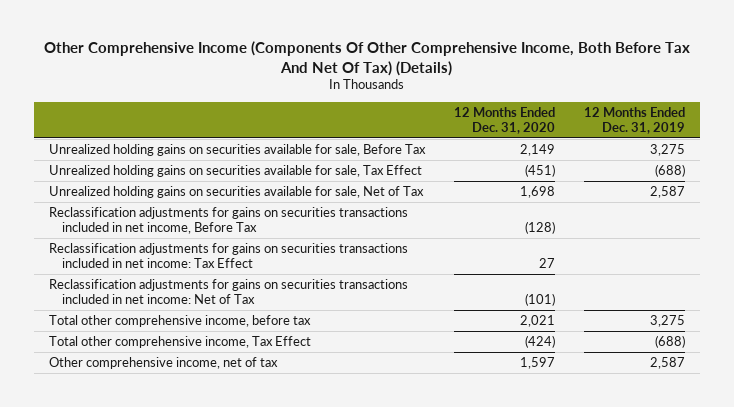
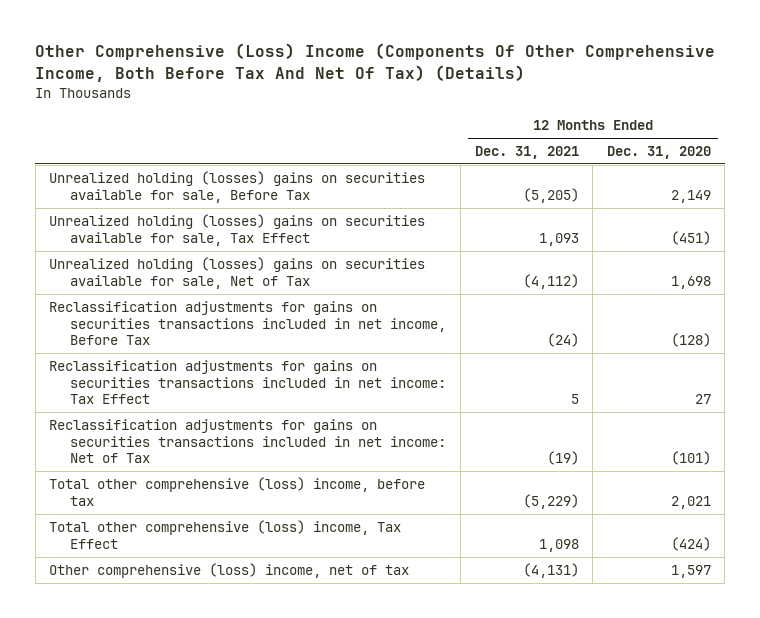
- Other Comprehensive Income (Components Of Other Comprehensive Income, Both Before Tax And Net Of Tax) (Details)
+ Other Comprehensive (Loss) Income (Components Of Other Comprehensive Income, Both Before Tax And Net Of Tax) (Details)
- | 12 Months Ended Dec. 31, 2020 | 12 Months Ended Dec. 31, 2019
+ | 12 Months Ended Dec. 31, 2021 | 12 Months Ended Dec. 31, 2020
- Unrealized holding gains on securities available for sale, Before Tax | 2,149 | 3,275
- Unrealized holding gains on securities available for sale, Tax Effect | (451) | (688)
- Unrealized holding gains on securities available for sale, Net of Tax | 1,698 | 2,587
+ Unrealized holding (losses) gains on securities available for sale, Before Tax | (5,205) | 2,149
+ Unrealized holding (losses) gains on securities available for sale, Tax Effect | 1,093 | (451)
+ Unrealized holding (losses) gains on securities available for sale, Net of Tax | (4,112) | 1,698
- Total other comprehensive income, before tax | 2,021 | 3,275
- Total other comprehensive income, Tax Effect | (424) | (688)
- Other comprehensive income, net of tax | 1,597 | 2,587
+ Total other comprehensive (loss) income, before tax | (5,229) | 2,021
+ Total other comprehensive (loss) income, Tax Effect | 1,098 | (424)
+ Other comprehensive (loss) income, net of tax | (4,131) | 1,597

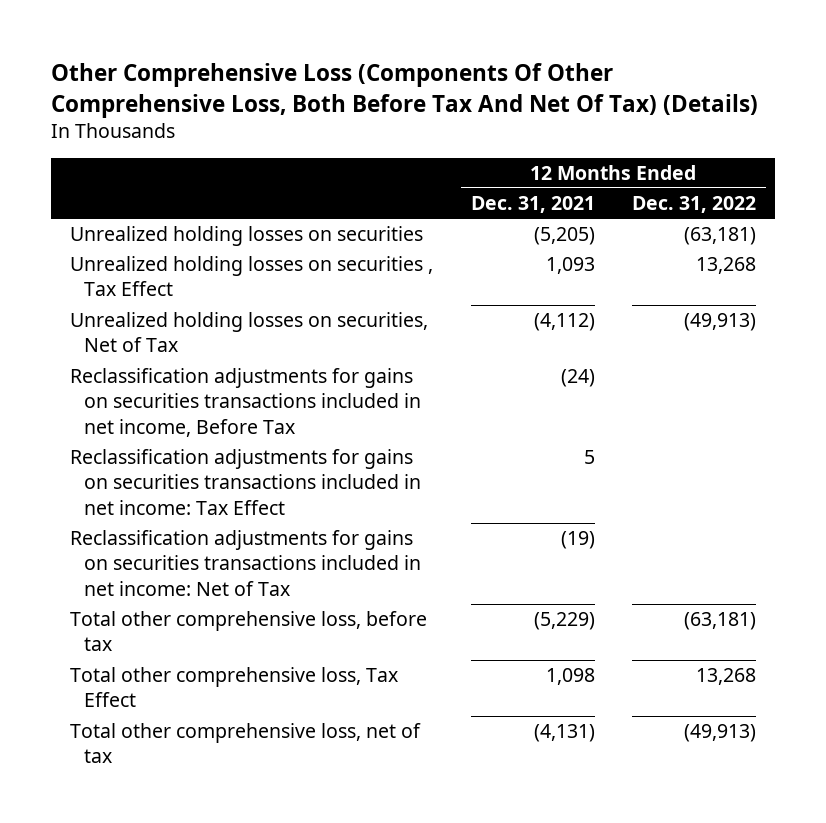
- Other Comprehensive (Loss) Income (Components Of Other Comprehensive Income, Both Before Tax And Net Of Tax) (Details)
+ Other Comprehensive Loss (Components Of Other Comprehensive Loss, Both Before Tax And Net Of Tax) (Details)
- | 12 Months Ended Dec. 31, 2021 | 12 Months Ended Dec. 31, 2020
+ | 12 Months Ended Dec. 31, 2021 | 12 Months Ended Dec. 31, 2022
- Unrealized holding (losses) gains on securities available for sale, Before Tax | (5,205) | 2,149
- Unrealized holding (losses) gains on securities available for sale, Tax Effect | 1,093 | (451)
- Unrealized holding (losses) gains on securities available for sale, Net of Tax | (4,112) | 1,698
+ Unrealized holding losses on securities | (5,205) | (63,181)
+ Unrealized holding losses on securities , Tax Effect | 1,093 | 13,268
+ Unrealized holding losses on securities, Net of Tax | (4,112) | (49,913)
- Total other comprehensive (loss) income, before tax | (5,229) | 2,021
- Total other comprehensive (loss) income, Tax Effect | 1,098 | (424)
- Other comprehensive (loss) income, net of tax | (4,131) | 1,597
+ Total other comprehensive loss, before tax | (5,229) | (63,181)
+ Total other comprehensive loss, Tax Effect | 1,098 | 13,268
+ Total other comprehensive loss, net of tax | (4,131) | (49,913)

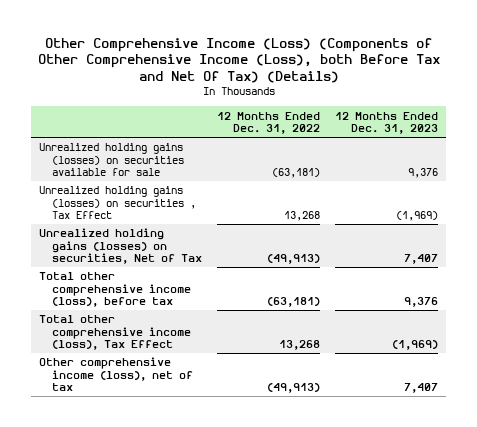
- Other Comprehensive Loss (Components Of Other Comprehensive Loss, Both Before Tax And Net Of Tax) (Details)
+ Other Comprehensive Income (Loss) (Components of Other Comprehensive Income (Loss), both Before Tax and Net Of Tax) (Details)
- | 12 Months Ended Dec. 31, 2021 | 12 Months Ended Dec. 31, 2022
+ | 12 Months Ended Dec. 31, 2022 | 12 Months Ended Dec. 31, 2023
- Unrealized holding losses on securities | (5,205) | (63,181)
- Unrealized holding losses on securities , Tax Effect | 1,093 | 13,268
- Unrealized holding losses on securities, Net of Tax | (4,112) | (49,913)
- Reclassification adjustments for gains on securities transactions included in net income, Before Tax | (24) |
- Reclassification adjustments for gains on securities transactions included in net income: Tax Effect | 5 |
- Reclassification adjustments for gains on securities transactions included in net income: Net of Tax | (19) |
- Total other comprehensive loss, before tax | (5,229) | (63,181)
- Total other comprehensive loss, Tax Effect | 1,098 | 13,268
- Total other comprehensive loss, net of tax | (4,131) | (49,913)
+ Unrealized holding gains (losses) on securities available for sale | (63,181) | 9,376
+ Unrealized holding gains (losses) on securities , Tax Effect | 13,268 | (1,969)
+ Unrealized holding gains (losses) on securities, Net of Tax | (49,913) | 7,407
+ Total other comprehensive income (loss), before tax | (63,181) | 9,376
+ Total other comprehensive income (loss), Tax Effect | 13,268 | (1,969)
+ Other comprehensive income (loss), net of tax | (49,913) | 7,407

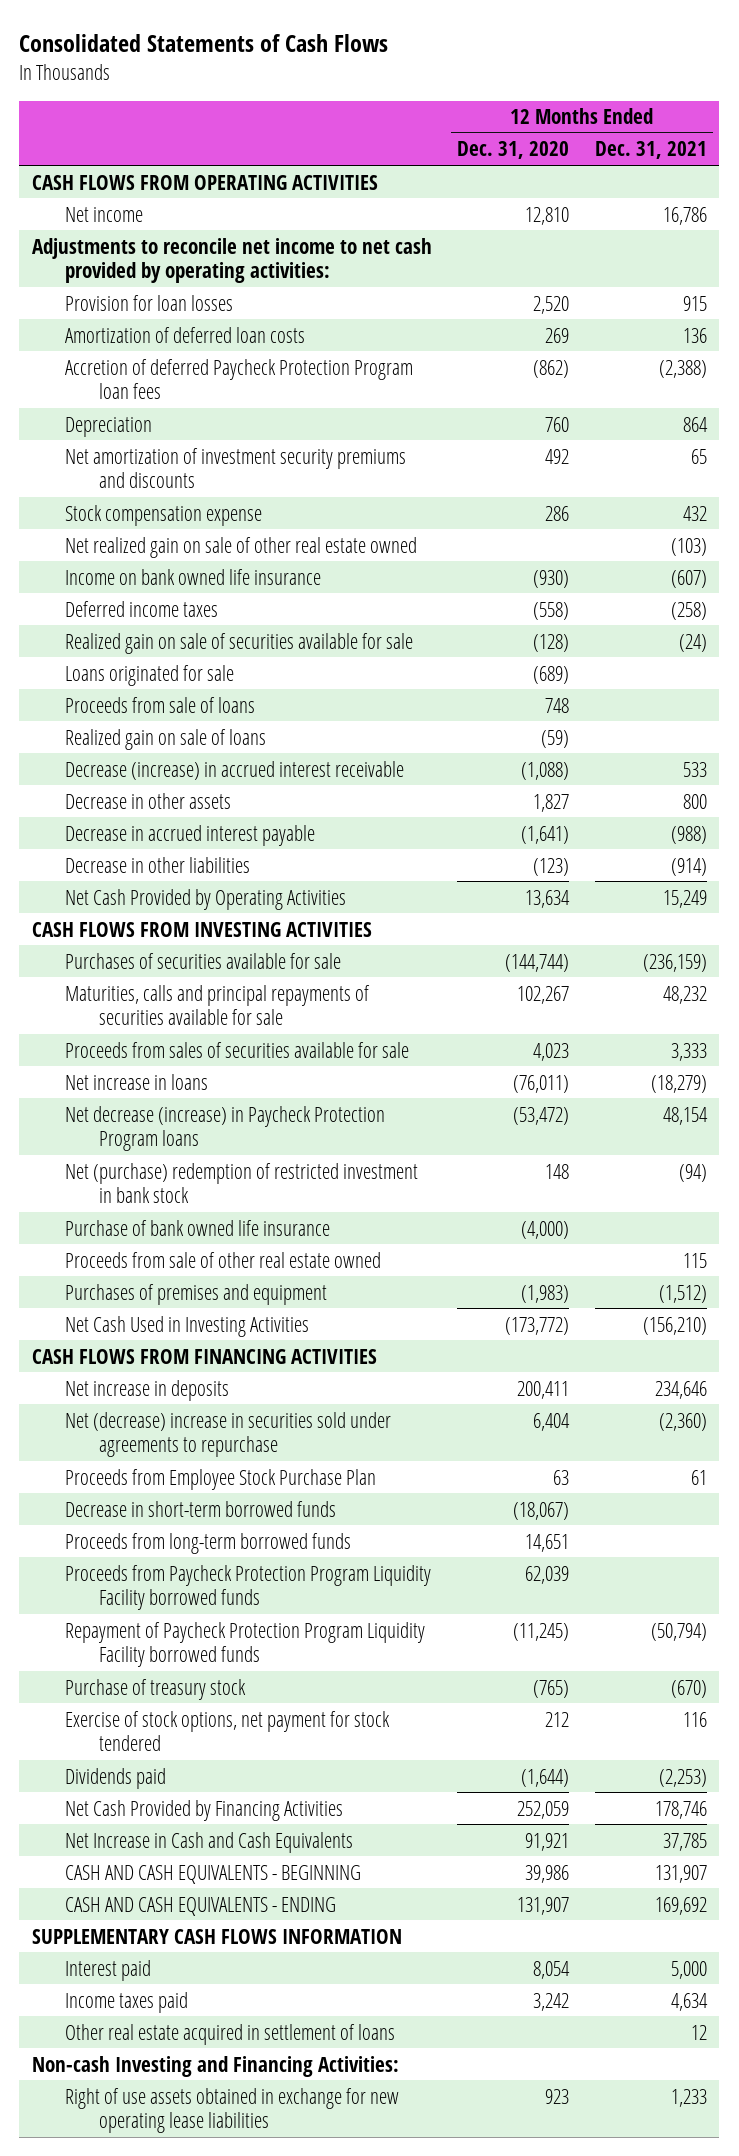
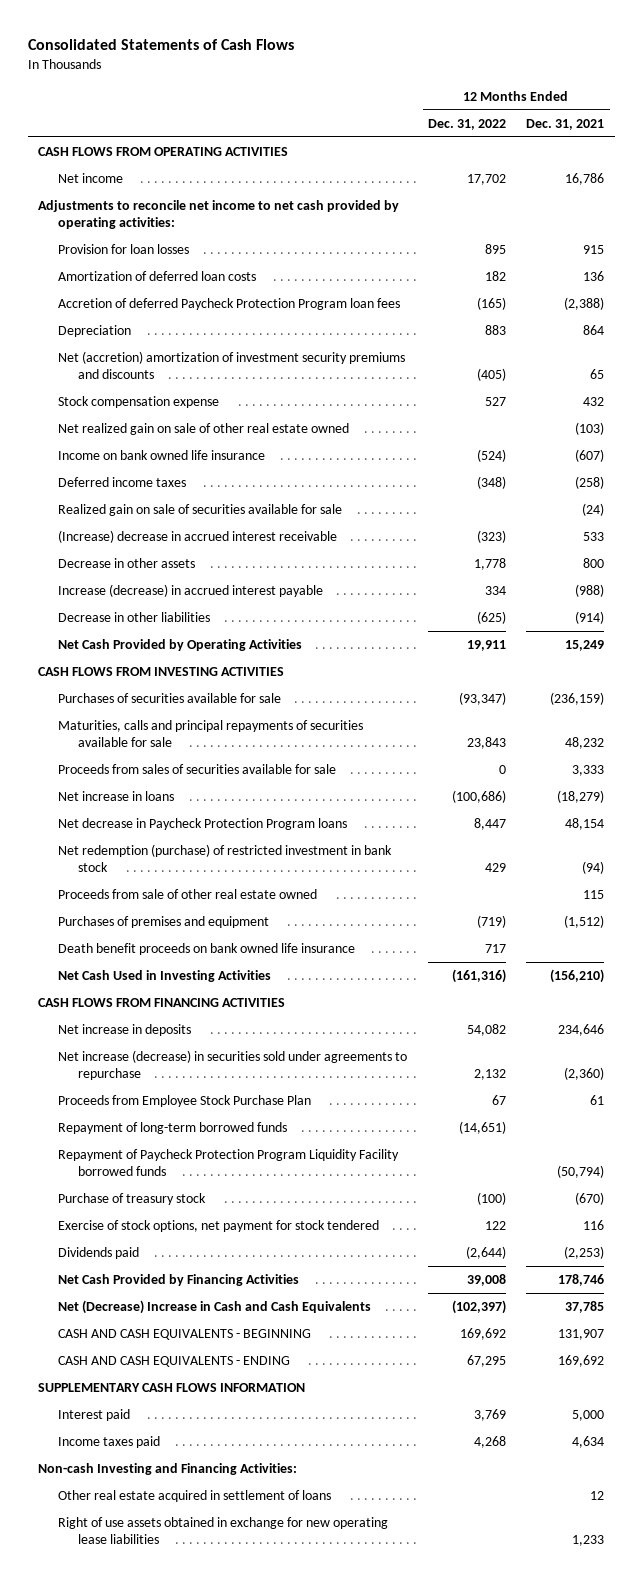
- | 12 Months Ended Dec. 31, 2020 | 12 Months Ended Dec. 31, 2021
+ | 12 Months Ended Dec. 31, 2022 | 12 Months Ended Dec. 31, 2021
- Net amortization of investment security premiums and discounts | 492 | 65
+ Net (accretion) amortization of investment security premiums and discounts | (405) | 65
- Loans originated for sale | (689) |
- Proceeds from sale of loans | 748 |
- Realized gain on sale of loans | (59) |
- Decrease (increase) in accrued interest receivable | (1,088) | 533
+ (Increase) decrease in accrued interest receivable | (323) | 533
- Decrease in accrued interest payable | (1,641) | (988)
+ Increase (decrease) in accrued interest payable | 334 | (988)
- Net decrease (increase) in Paycheck Protection Program loans | (53,472) | 48,154
- Net (purchase) redemption of restricted investment in bank stock | 148 | (94)
- Purchase of bank owned life insurance | (4,000) |
+ Net decrease in Paycheck Protection Program loans | 8,447 | 48,154
+ Net redemption (purchase) of restricted investment in bank stock | 429 | (94)
+ Death benefit proceeds on bank owned life insurance | 717 |
- Net (decrease) increase in securities sold under agreements to repurchase | 6,404 | (2,360)
+ Net increase (decrease) in securities sold under agreements to repurchase | 2,132 | (2,360)
- Decrease in short-term borrowed funds | (18,067) |
- Proceeds from long-term borrowed funds | 14,651 |
- Proceeds from Paycheck Protection Program Liquidity Facility borrowed funds | 62,039 |
+ Repayment of long-term borrowed funds | (14,651) |
- Net Increase in Cash and Cash Equivalents | 91,921 | 37,785
+ Net (Decrease) Increase in Cash and Cash Equivalents | (102,397) | 37,785
moved down: Other real estate acquired in settlement of loans | | 12

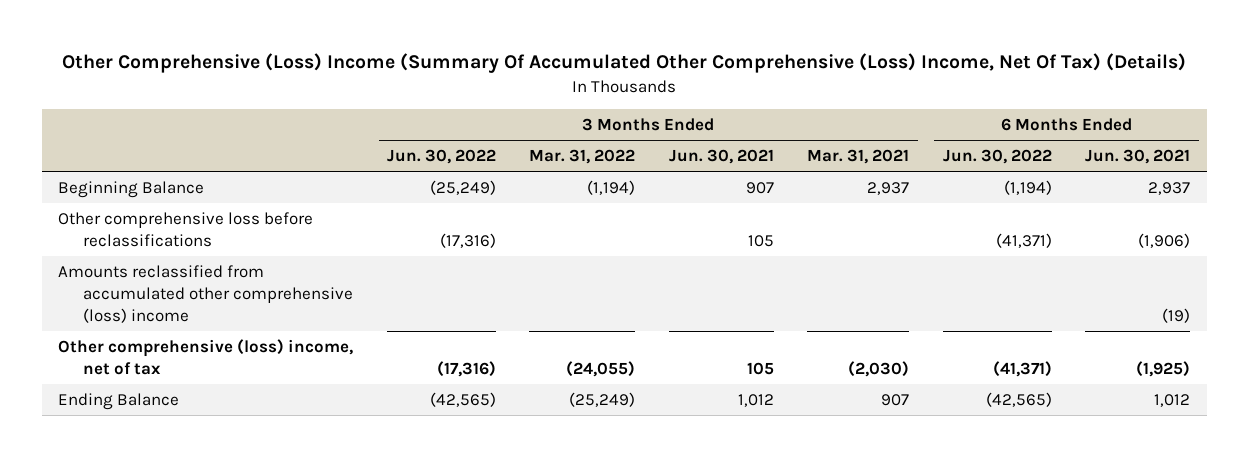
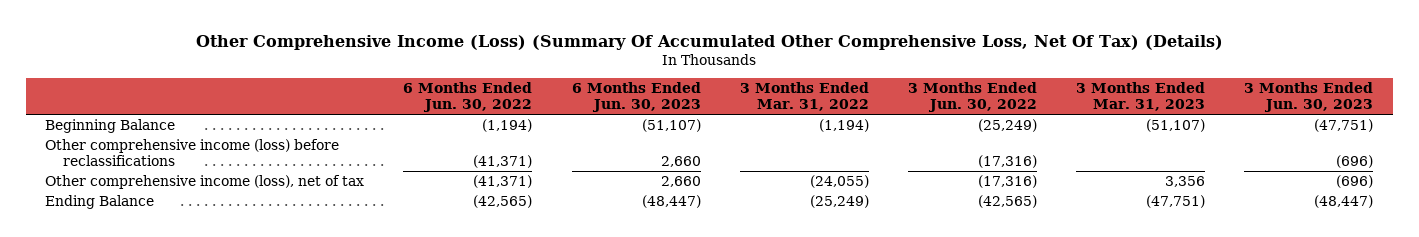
- Other Comprehensive (Loss) Income (Summary Of Accumulated Other Comprehensive (Loss) Income, Net Of Tax) (Details)
+ Other Comprehensive Income (Loss) (Summary Of Accumulated Other Comprehensive Loss, Net Of Tax) (Details)
- | 3 Months Ended Jun. 30, 2022 | 3 Months Ended Mar. 31, 2022 | 3 Months Ended Jun. 30, 2021 | 3 Months Ended Mar. 31, 2021 | 6 Months Ended Jun. 30, 2022 | 6 Months Ended Jun. 30, 2021
+ | 6 Months Ended Jun. 30, 2022 | 6 Months Ended Jun. 30, 2023 | 3 Months Ended Mar. 31, 2022 | 3 Months Ended Jun. 30, 2022 | 3 Months Ended Mar. 31, 2023 | 3 Months Ended Jun. 30, 2023
- Other comprehensive loss before reclassifications | (17,316) | | 105 | | (41,371) | (1,906)
- Amounts reclassified from accumulated other comprehensive (loss) income | | | | | | (19)
- Other comprehensive (loss) income, net of tax | (17,316) | (24,055) | 105 | (2,030) | (41,371) | (1,925)
+ Other comprehensive income (loss) before reclassifications | (41,371) | 2,660 | | (17,316) | | (696)
+ Other comprehensive income (loss), net of tax | (41,371) | 2,660 | (24,055) | (17,316) | 3,356 | (696)

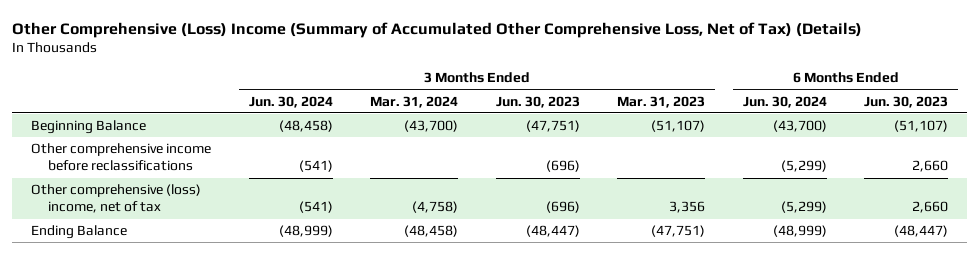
- Other Comprehensive Income (Loss) (Summary Of Accumulated Other Comprehensive Loss, Net Of Tax) (Details)
+ Other Comprehensive (Loss) Income (Summary of Accumulated Other Comprehensive Loss, Net of Tax) (Details)
- | 6 Months Ended Jun. 30, 2022 | 6 Months Ended Jun. 30, 2023 | 3 Months Ended Mar. 31, 2022 | 3 Months Ended Jun. 30, 2022 | 3 Months Ended Mar. 31, 2023 | 3 Months Ended Jun. 30, 2023
+ | 3 Months Ended Jun. 30, 2024 | 3 Months Ended Mar. 31, 2024 | 3 Months Ended Jun. 30, 2023 | 3 Months Ended Mar. 31, 2023 | 6 Months Ended Jun. 30, 2024 | 6 Months Ended Jun. 30, 2023
- Other comprehensive income (loss) before reclassifications | (41,371) | 2,660 | | (17,316) | | (696)
- Other comprehensive income (loss), net of tax | (41,371) | 2,660 | (24,055) | (17,316) | 3,356 | (696)
+ Other comprehensive income before reclassifications | (541) | | (696) | | (5,299) | 2,660
+ Other comprehensive (loss) income, net of tax | (541) | (4,758) | (696) | 3,356 | (5,299) | 2,660

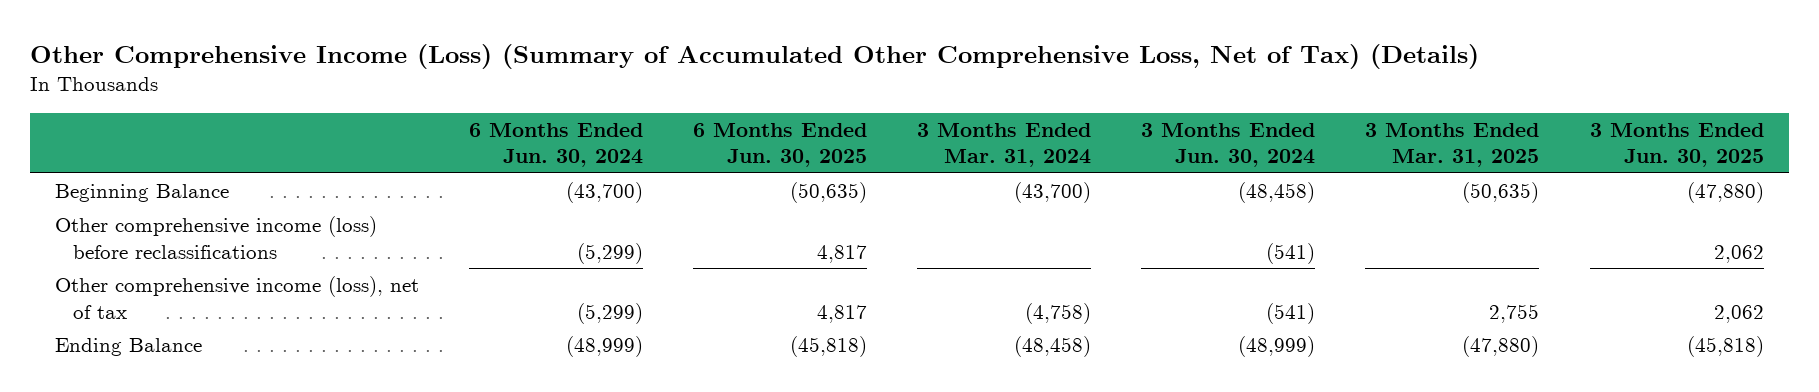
- Other Comprehensive (Loss) Income (Summary of Accumulated Other Comprehensive Loss, Net of Tax) (Details)
+ Other Comprehensive Income (Loss) (Summary of Accumulated Other Comprehensive Loss, Net of Tax) (Details)
- | 3 Months Ended Jun. 30, 2024 | 3 Months Ended Mar. 31, 2024 | 3 Months Ended Jun. 30, 2023 | 3 Months Ended Mar. 31, 2023 | 6 Months Ended Jun. 30, 2024 | 6 Months Ended Jun. 30, 2023
+ | 6 Months Ended Jun. 30, 2024 | 6 Months Ended Jun. 30, 2025 | 3 Months Ended Mar. 31, 2024 | 3 Months Ended Jun. 30, 2024 | 3 Months Ended Mar. 31, 2025 | 3 Months Ended Jun. 30, 2025
- Other comprehensive income before reclassifications | (541) | | (696) | | (5,299) | 2,660
- Other comprehensive (loss) income, net of tax | (541) | (4,758) | (696) | 3,356 | (5,299) | 2,660
+ Other comprehensive income (loss) before reclassifications | (5,299) | 4,817 | | (541) | | 2,062
+ Other comprehensive income (loss), net of tax | (5,299) | 4,817 | (4,758) | (541) | 2,755 | 2,062

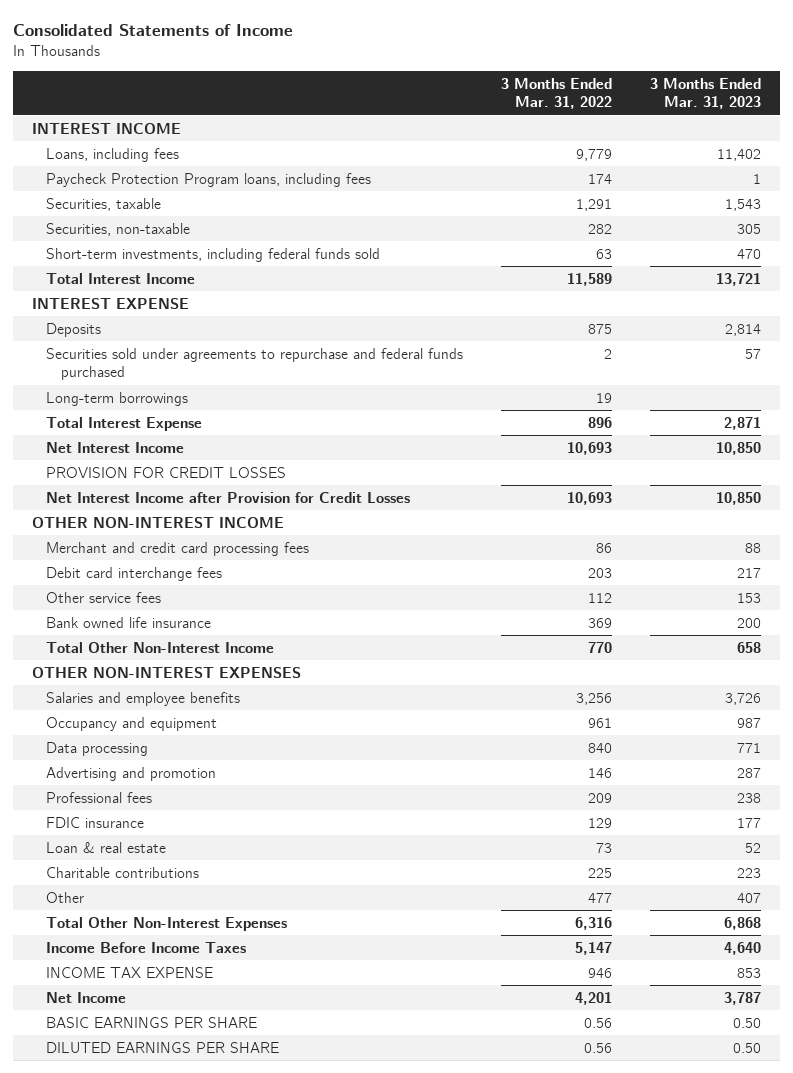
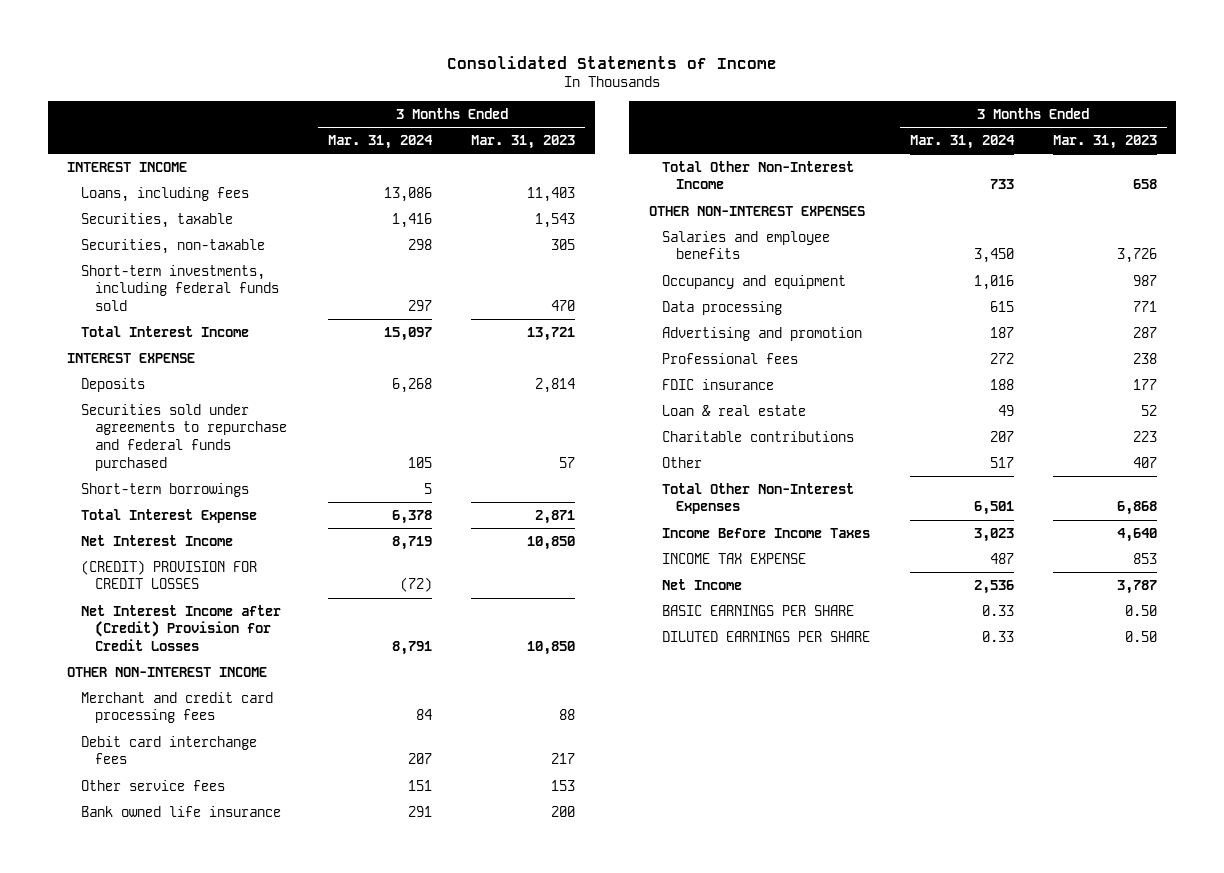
- | 3 Months Ended Mar. 31, 2022 | 3 Months Ended Mar. 31, 2023
+ | 3 Months Ended Mar. 31, 2024 | 3 Months Ended Mar. 31, 2023
- Loans, including fees | 9,779 | 11,402
- Paycheck Protection Program loans, including fees | 174 | 1
+ Loans, including fees | 13,086 | 11,403
- Long-term borrowings | 19 |
+ Short-term borrowings | 5 |
- PROVISION FOR CREDIT LOSSES
- Net Interest Income after Provision for Credit Losses | 10,693 | 10,850
+ (CREDIT) PROVISION FOR CREDIT LOSSES | (72) |
+ Net Interest Income after (Credit) Provision for Credit Losses | 8,791 | 10,850

